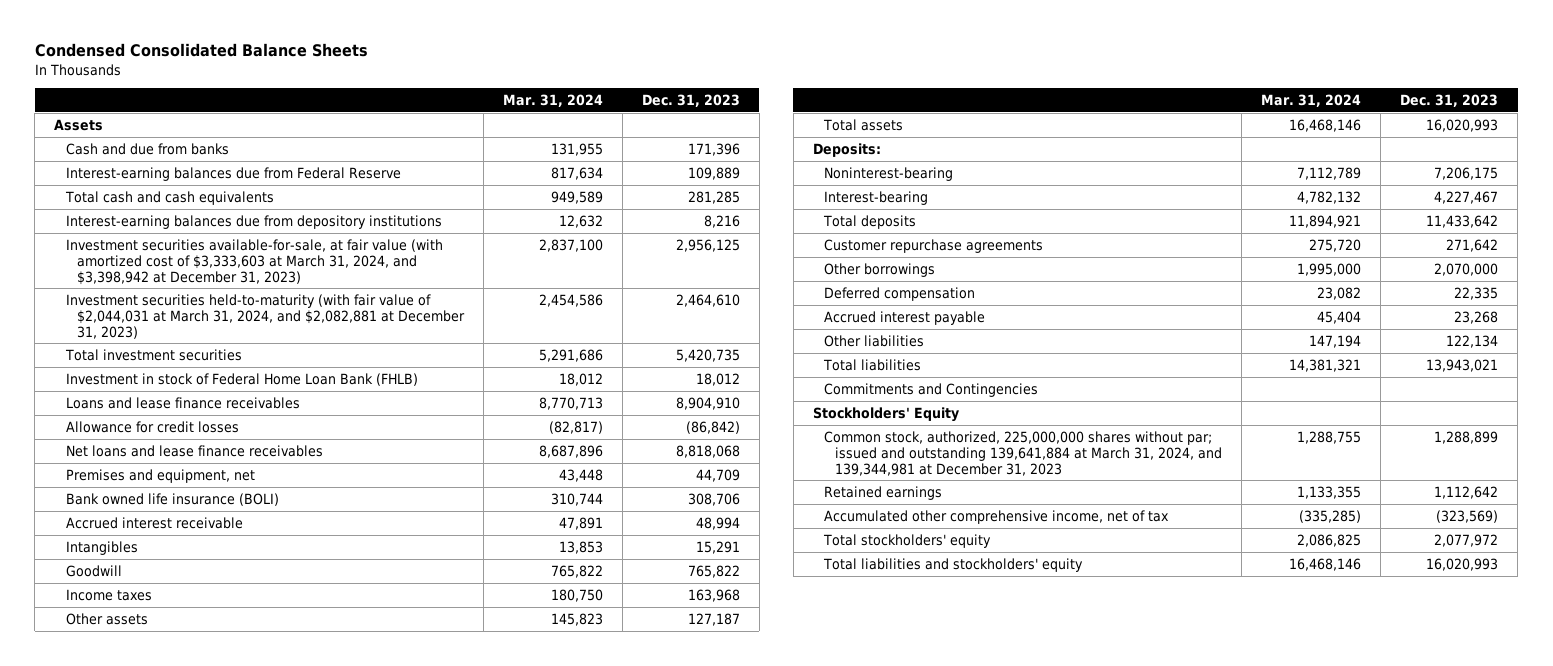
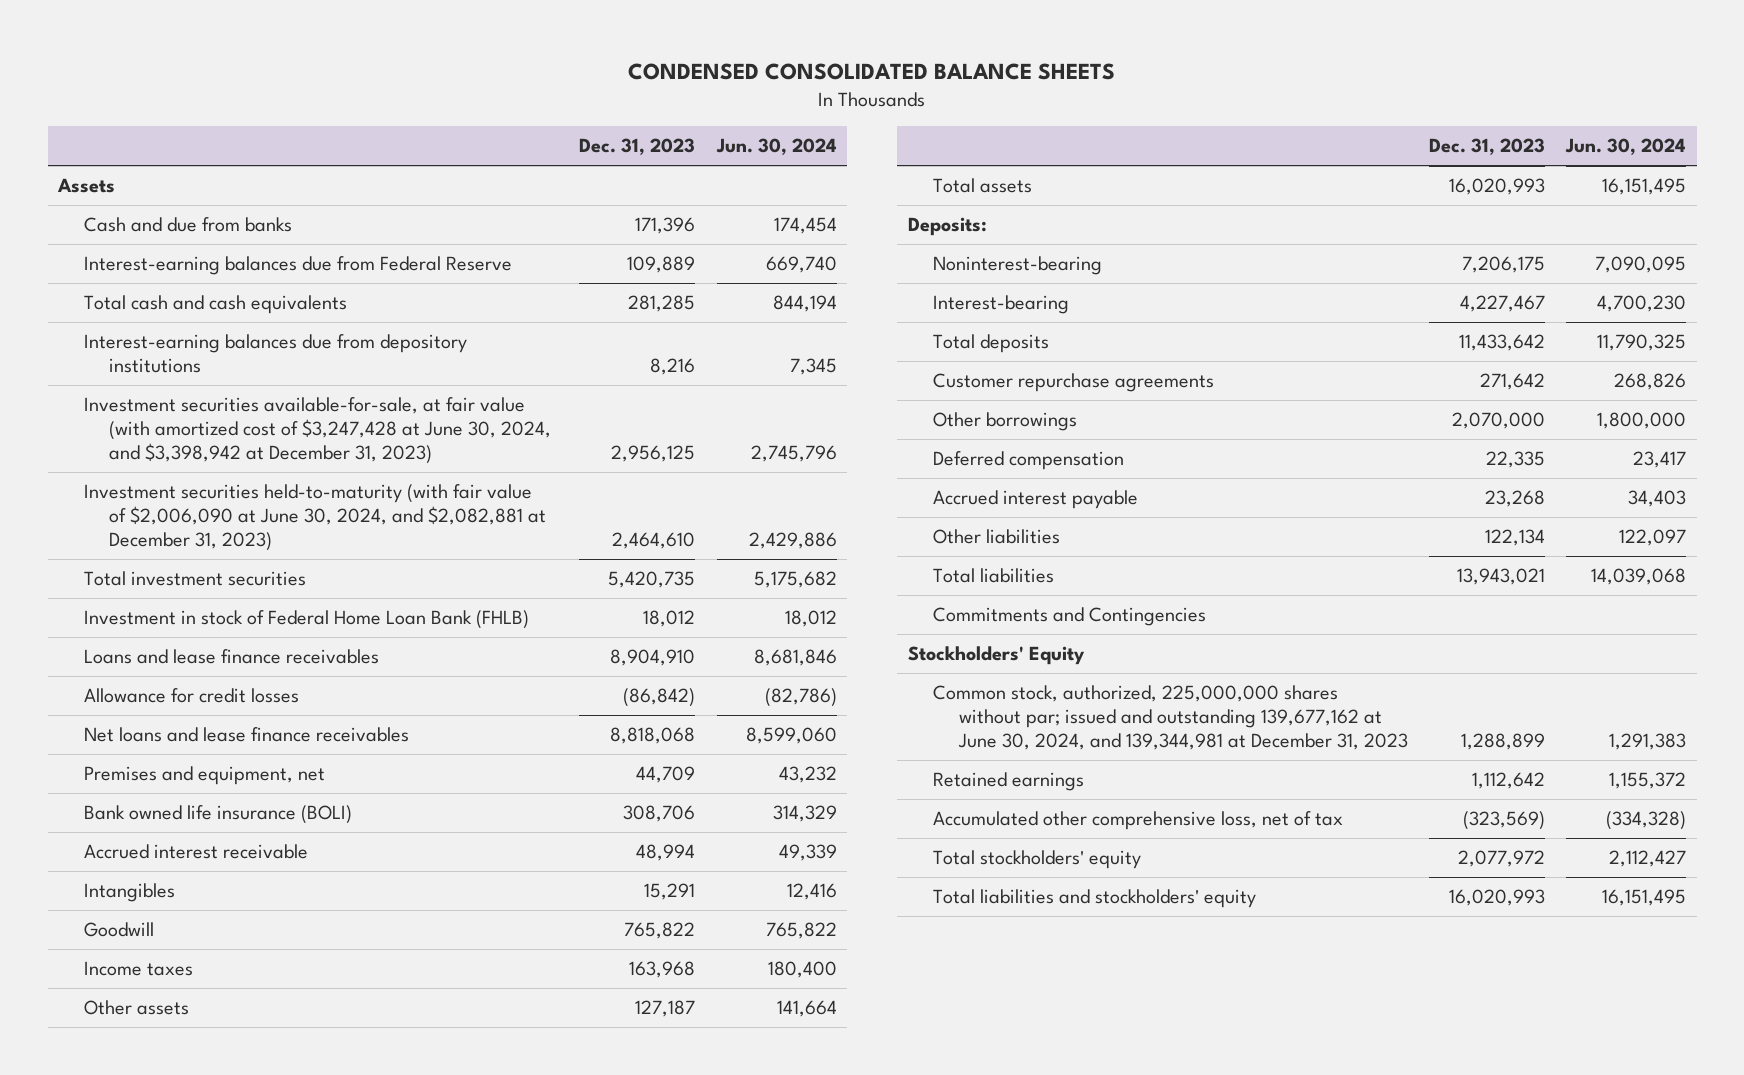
- Condensed Consolidated Balance Sheets
+ CONDENSED CONSOLIDATED BALANCE SHEETS
- | Mar. 31, 2024 | Dec. 31, 2023
+ | Dec. 31, 2023 | Jun. 30, 2024
- Investment securities available-for-sale, at fair value (with amortized cost of $3,333,603 at March 31, 2024, and $3,398,942 at December 31, 2023) | 2,837,100 | 2,956,125
- Investment securities held-to-maturity (with fair value of $2,044,031 at March 31, 2024, and $2,082,881 at December 31, 2023) | 2,454,586 | 2,464,610
+ Investment securities available-for-sale, at fair value (with amortized cost of $3,247,428 at June 30, 2024, and $3,398,942 at December 31, 2023) | 2,956,125 | 2,745,796
+ Investment securities held-to-maturity (with fair value of $2,006,090 at June 30, 2024, and $2,082,881 at December 31, 2023) | 2,464,610 | 2,429,886
- Common stock, authorized, 225,000,000 shares without par; issued and outstanding 139,641,884 at March 31, 2024, and 139,344,981 at December 31, 2023 | 1,288,755 | 1,288,899
+ Common stock, authorized, 225,000,000 shares without par; issued and outstanding 139,677,162 at June 30, 2024, and 139,344,981 at December 31, 2023 | 1,288,899 | 1,291,383
- Accumulated other comprehensive income, net of tax | (335,285) | (323,569)
+ Accumulated other comprehensive loss, net of tax | (323,569) | (334,328)

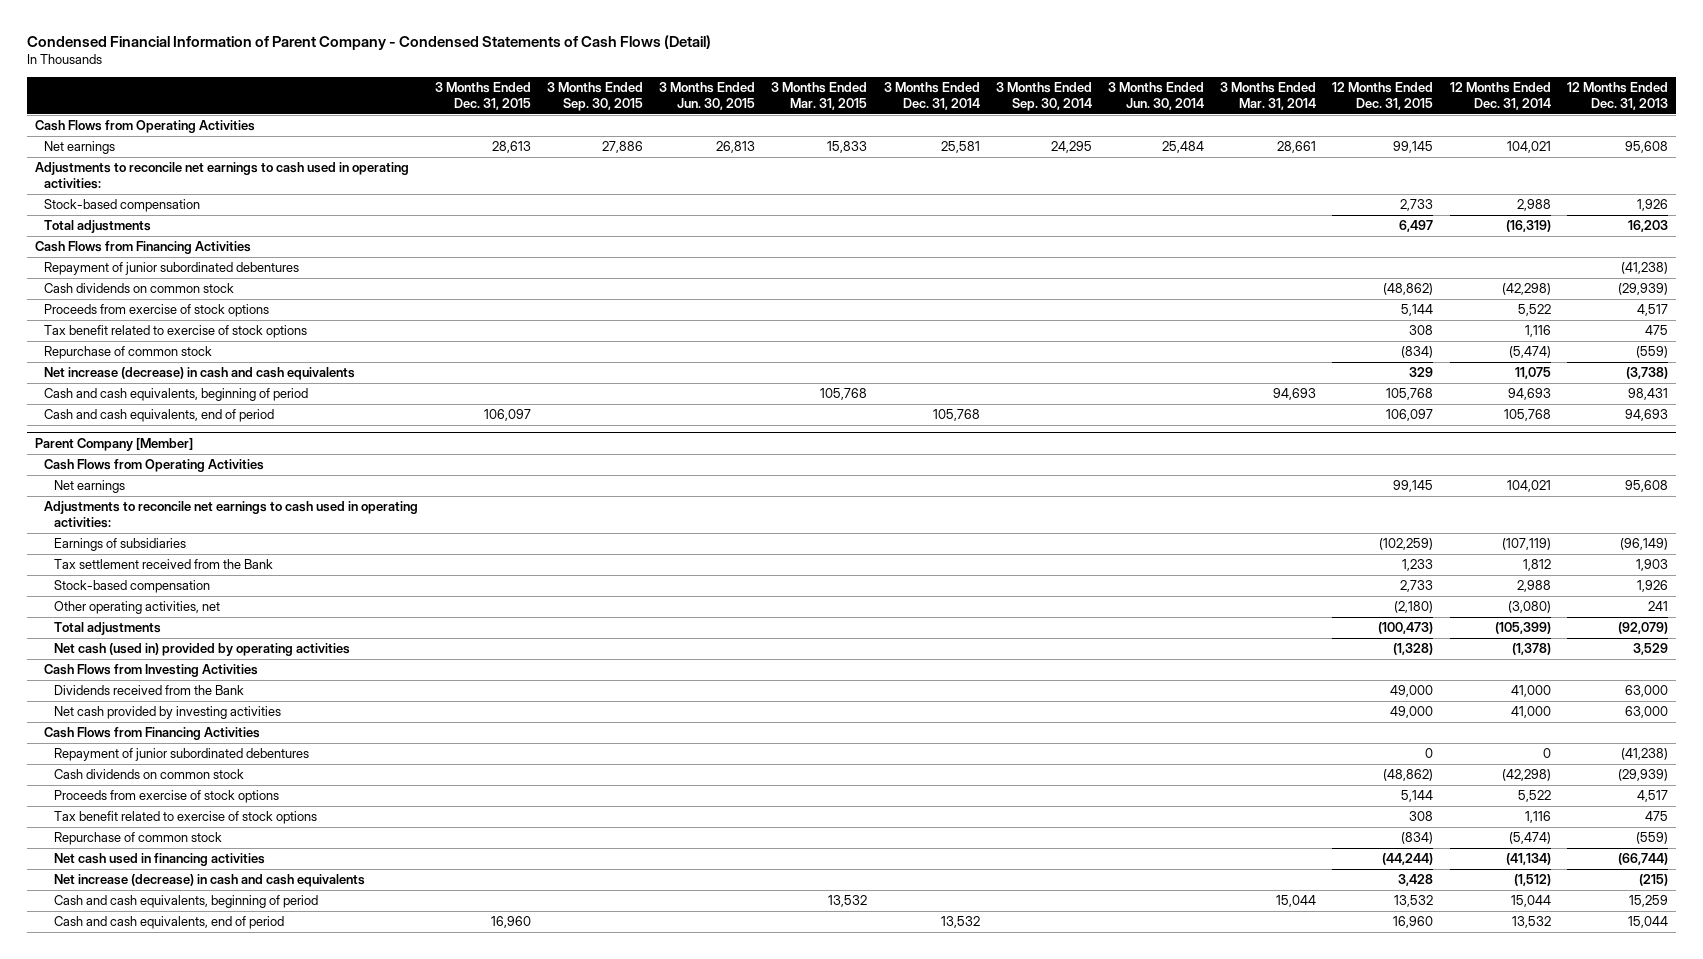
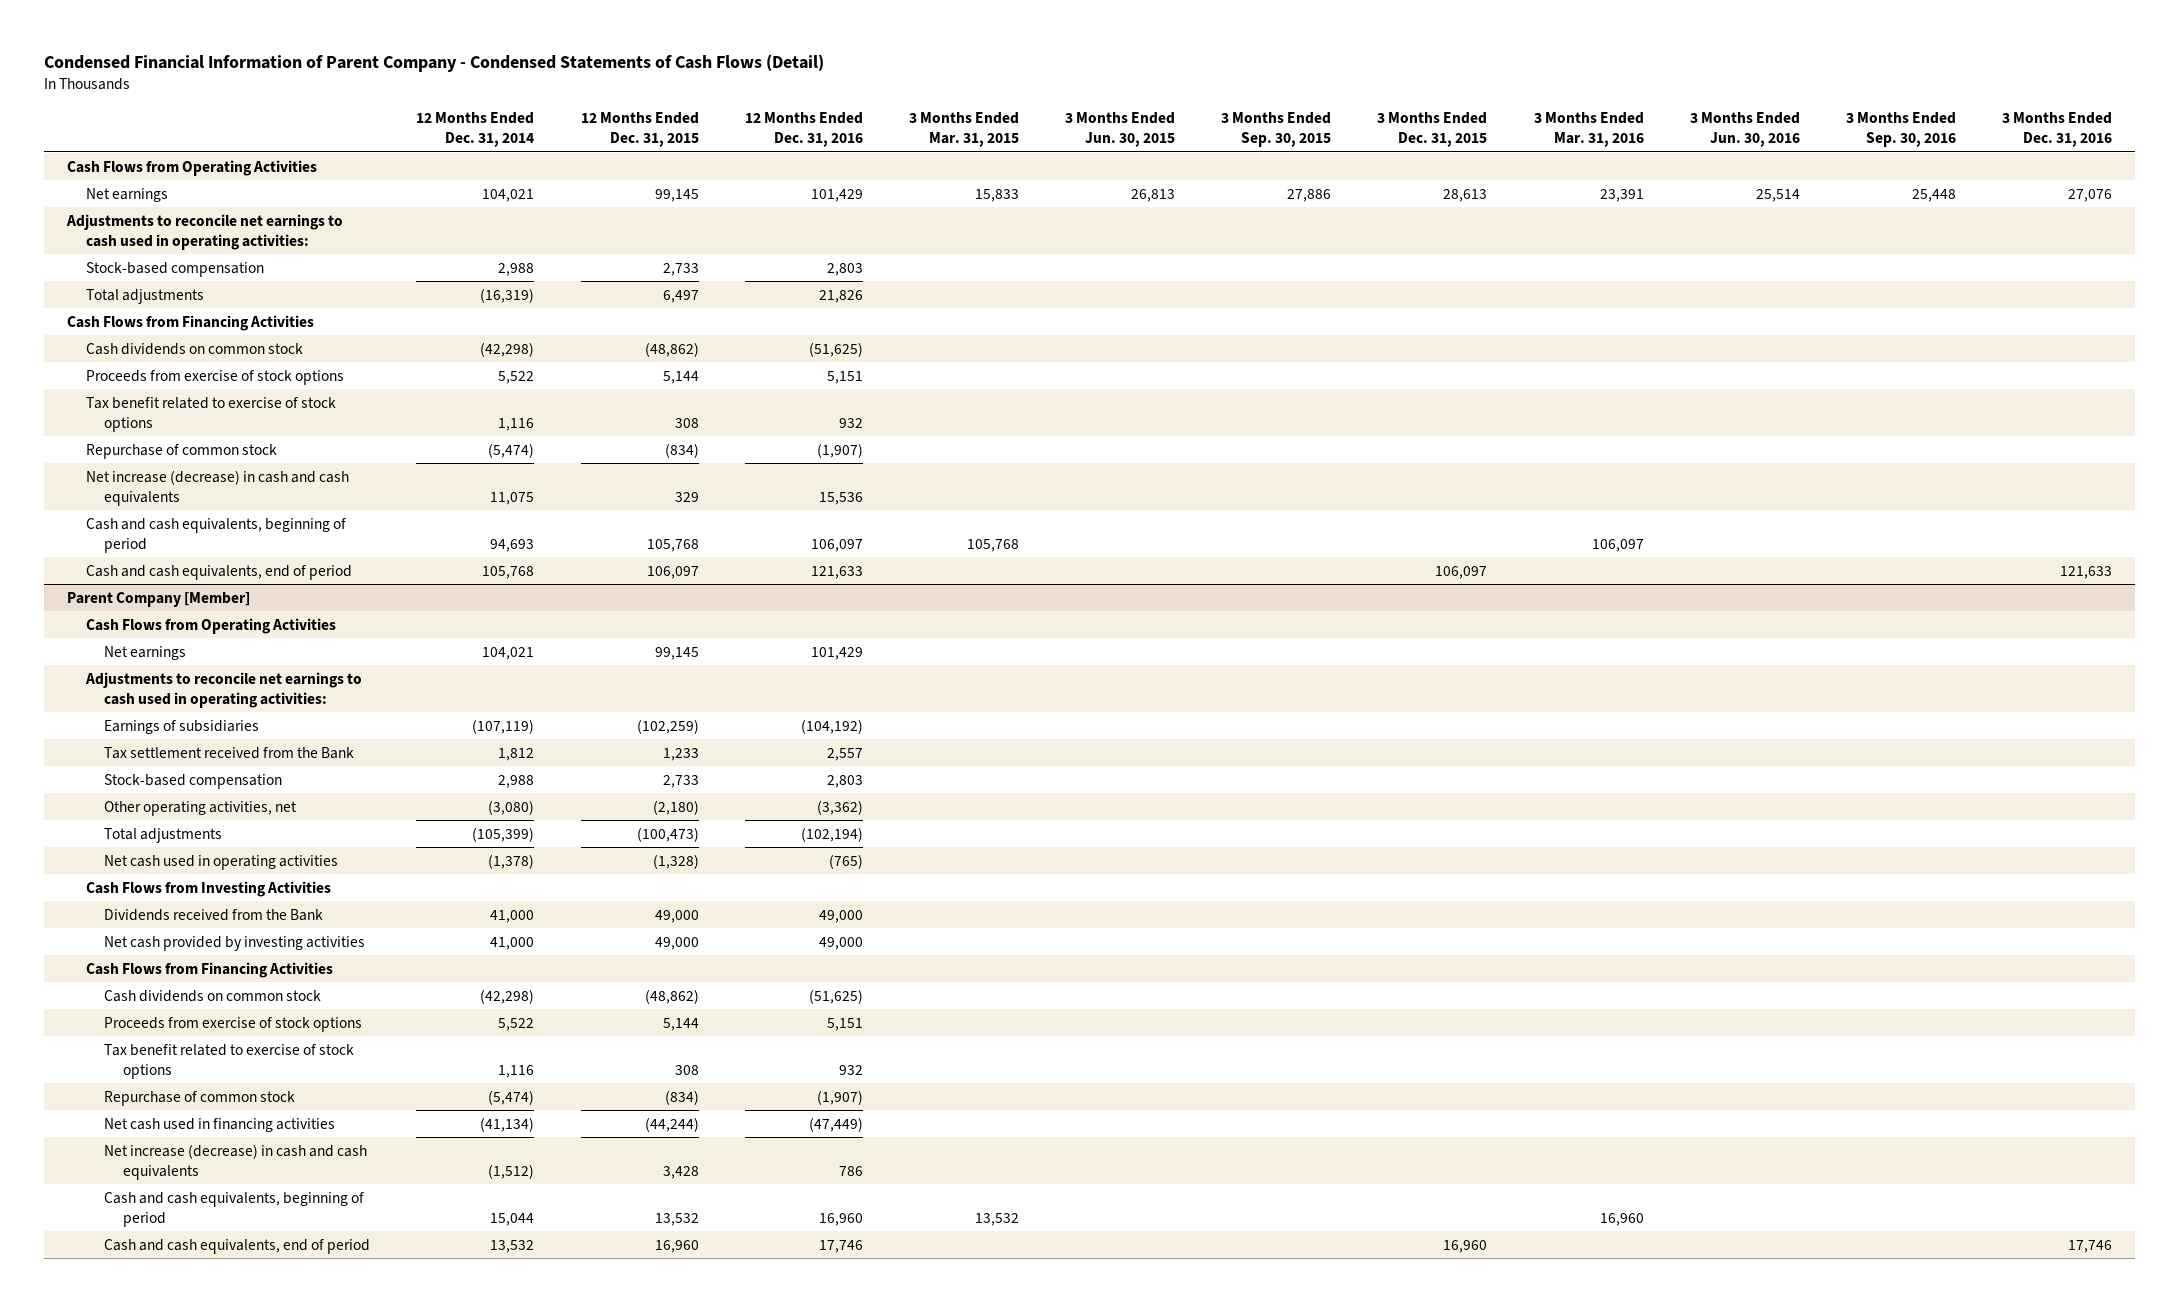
- | 3 Months Ended Dec. 31, 2015 | 3 Months Ended Sep. 30, 2015 | 3 Months Ended Jun. 30, 2015 | 3 Months Ended Mar. 31, 2015 | 3 Months Ended Dec. 31, 2014 | 3 Months Ended Sep. 30, 2014 | 3 Months Ended Jun. 30, 2014 | 3 Months Ended Mar. 31, 2014 | 12 Months Ended Dec. 31, 2015 | 12 Months Ended Dec. 31, 2014 | 12 Months Ended Dec. 31, 2013
+ | 12 Months Ended Dec. 31, 2014 | 12 Months Ended Dec. 31, 2015 | 12 Months Ended Dec. 31, 2016 | 3 Months Ended Mar. 31, 2015 | 3 Months Ended Jun. 30, 2015 | 3 Months Ended Sep. 30, 2015 | 3 Months Ended Dec. 31, 2015 | 3 Months Ended Mar. 31, 2016 | 3 Months Ended Jun. 30, 2016 | 3 Months Ended Sep. 30, 2016 | 3 Months Ended Dec. 31, 2016
- Repayment of junior subordinated debentures | | | | | | | | | | | (41,238)
@ Parent Company [Member]
- Net cash (used in) provided by operating activities | | | | | | | | | (1,328) | (1,378) | 3,529
+ Net cash used in operating activities | (1,378) | (1,328) | (765) | | | | | | | |
- Repayment of junior subordinated debentures | | | | | | | | | 0 | 0 | (41,238)

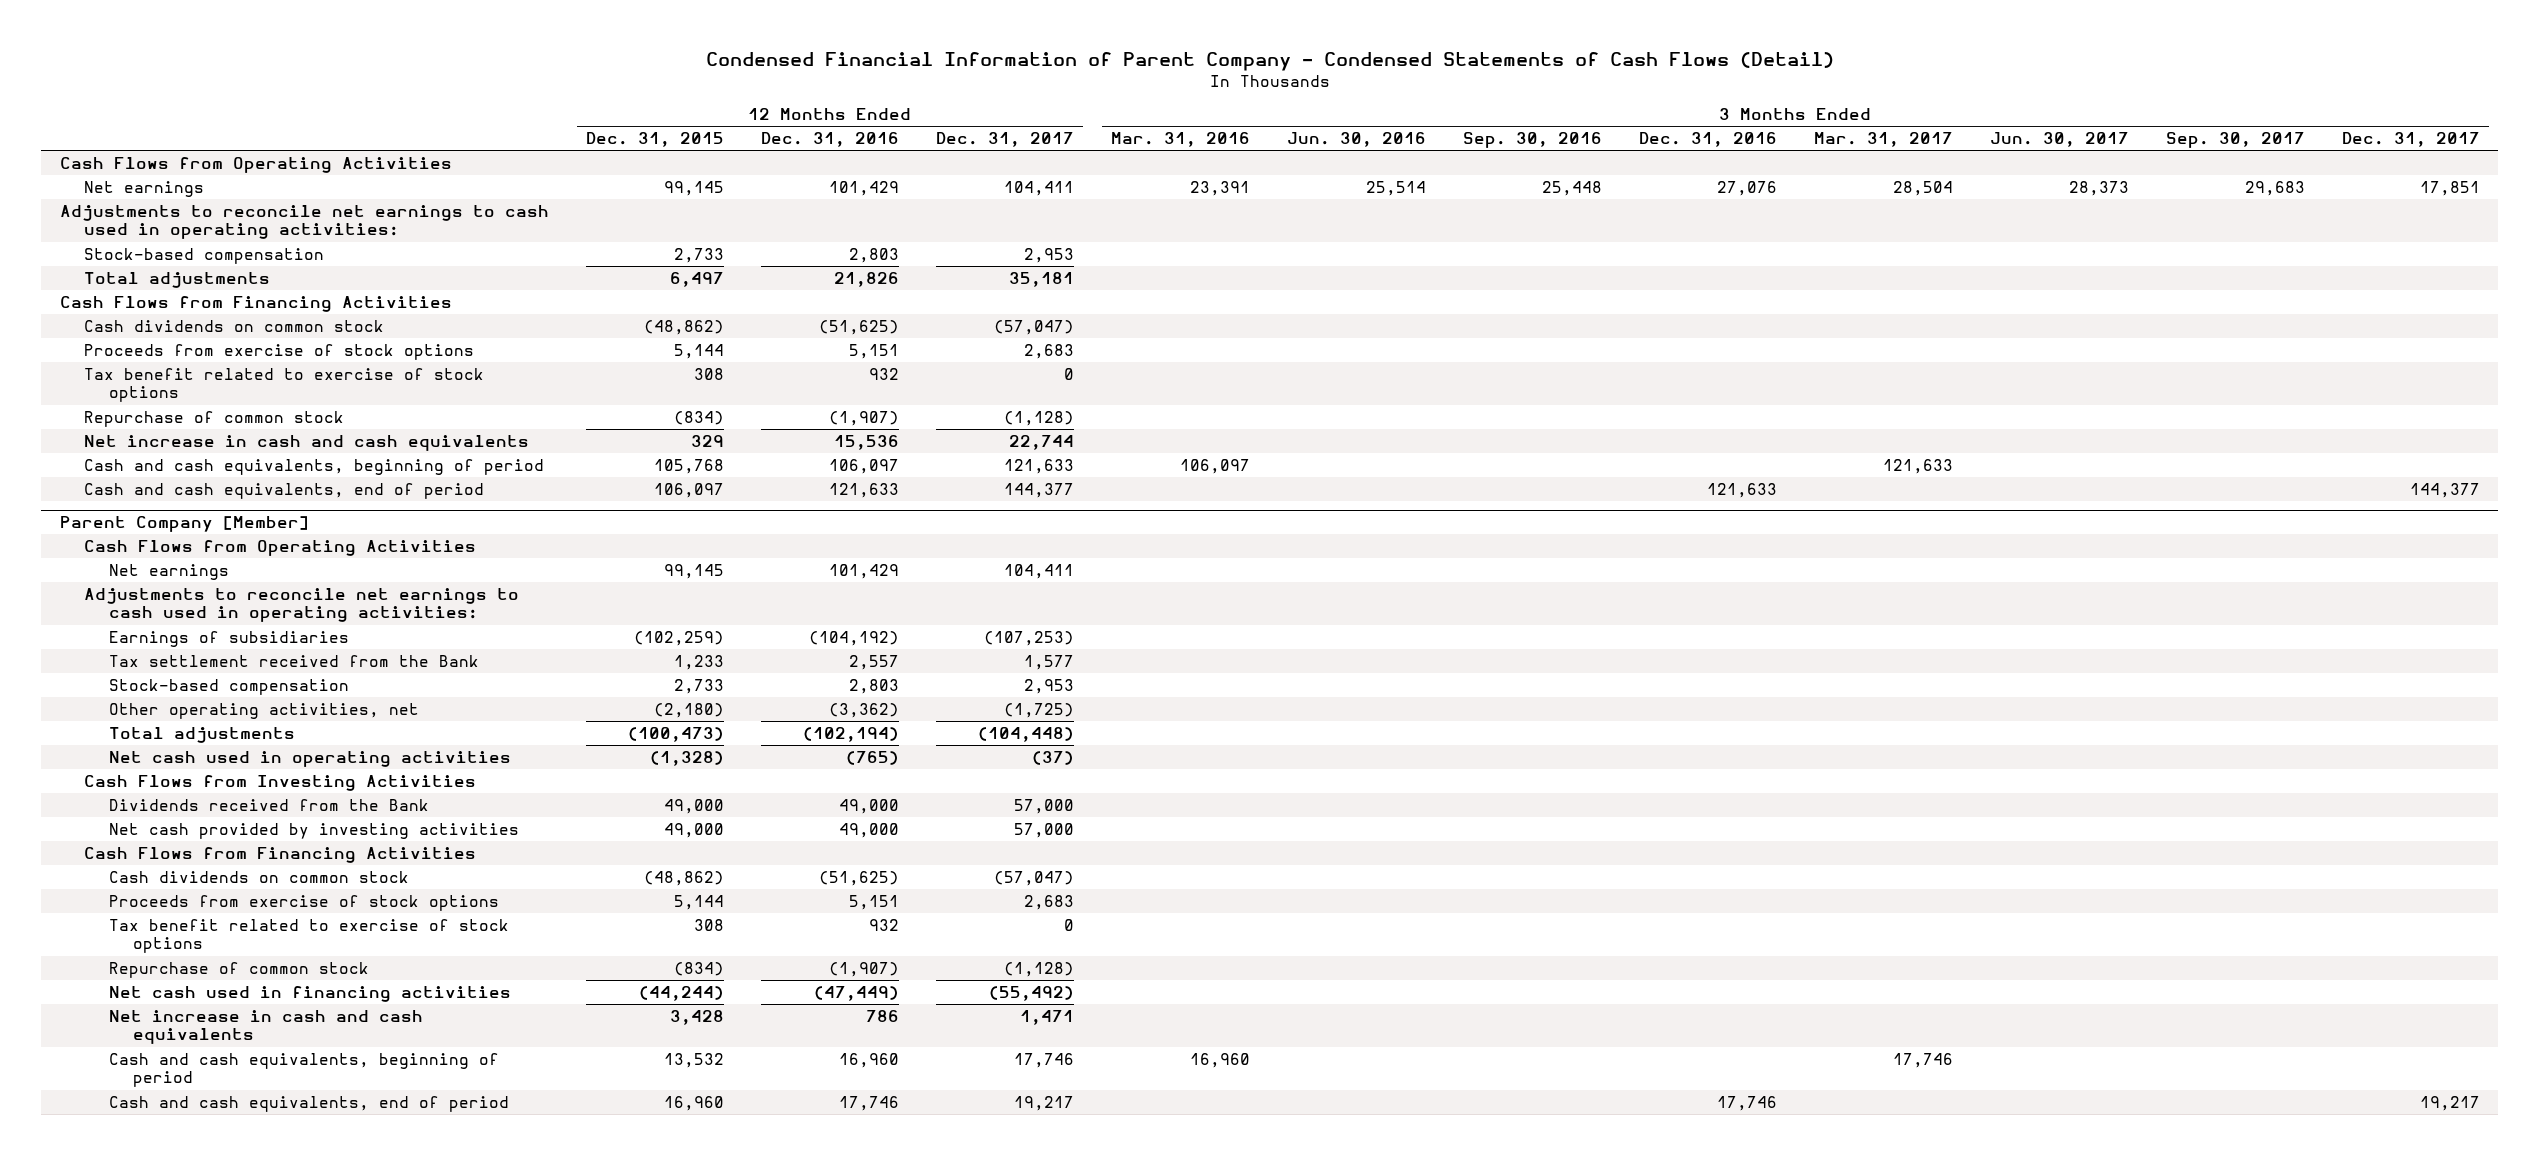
- | 12 Months Ended Dec. 31, 2014 | 12 Months Ended Dec. 31, 2015 | 12 Months Ended Dec. 31, 2016 | 3 Months Ended Mar. 31, 2015 | 3 Months Ended Jun. 30, 2015 | 3 Months Ended Sep. 30, 2015 | 3 Months Ended Dec. 31, 2015 | 3 Months Ended Mar. 31, 2016 | 3 Months Ended Jun. 30, 2016 | 3 Months Ended Sep. 30, 2016 | 3 Months Ended Dec. 31, 2016
+ | 12 Months Ended Dec. 31, 2015 | 12 Months Ended Dec. 31, 2016 | 12 Months Ended Dec. 31, 2017 | 3 Months Ended Mar. 31, 2016 | 3 Months Ended Jun. 30, 2016 | 3 Months Ended Sep. 30, 2016 | 3 Months Ended Dec. 31, 2016 | 3 Months Ended Mar. 31, 2017 | 3 Months Ended Jun. 30, 2017 | 3 Months Ended Sep. 30, 2017 | 3 Months Ended Dec. 31, 2017
- Net increase (decrease) in cash and cash equivalents | 11,075 | 329 | 15,536 | | | | | | | |
+ Net increase in cash and cash equivalents | 329 | 15,536 | 22,744 | | | | | | | |
@ Parent Company [Member]
- Net increase (decrease) in cash and cash equivalents | (1,512) | 3,428 | 786 | | | | | | | |
+ Net increase in cash and cash equivalents | 3,428 | 786 | 1,471 | | | | | | | |

